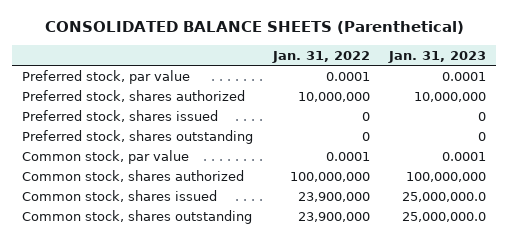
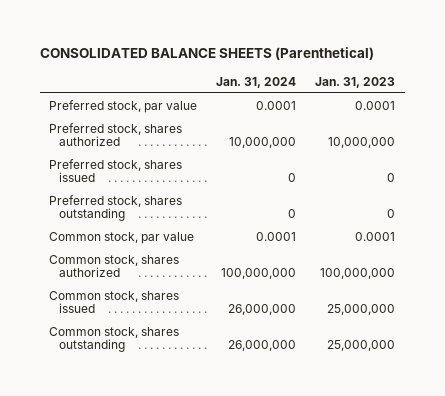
- | Jan. 31, 2022 | Jan. 31, 2023
+ | Jan. 31, 2024 | Jan. 31, 2023
- Common stock, shares issued | 23,900,000 | 25,000,000.0
- Common stock, shares outstanding | 23,900,000 | 25,000,000.0
+ Common stock, shares issued | 26,000,000 | 25,000,000
+ Common stock, shares outstanding | 26,000,000 | 25,000,000

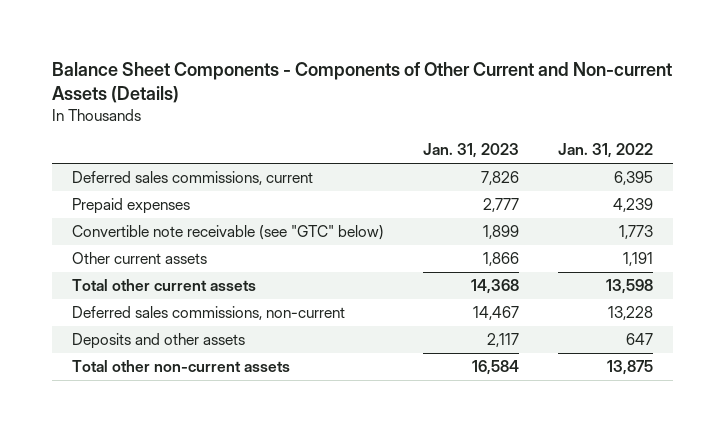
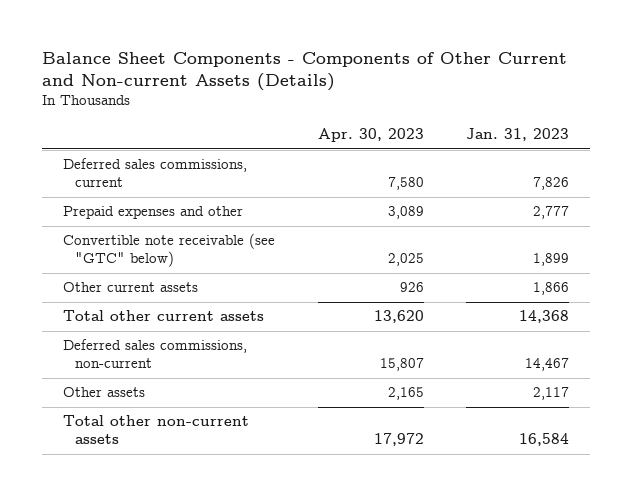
- | Jan. 31, 2023 | Jan. 31, 2022
+ | Apr. 30, 2023 | Jan. 31, 2023
- Prepaid expenses | 2,777 | 4,239
+ Prepaid expenses and other | 3,089 | 2,777
- Deposits and other assets | 2,117 | 647
+ Other assets | 2,165 | 2,117

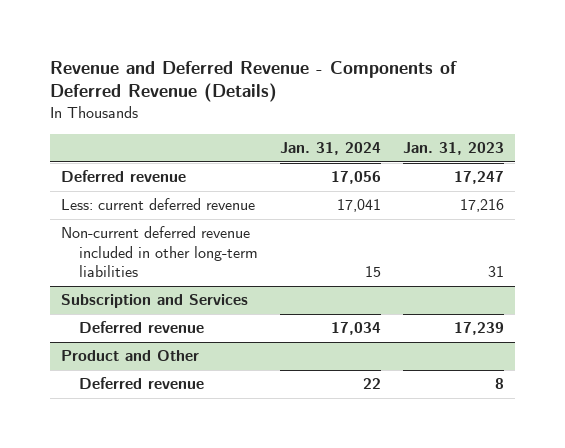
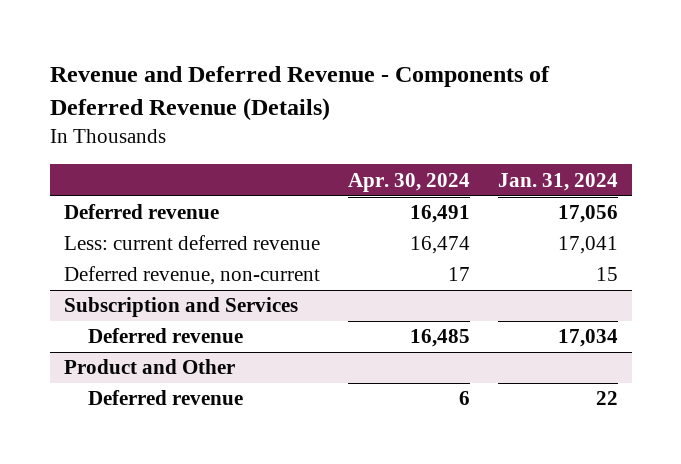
- | Jan. 31, 2024 | Jan. 31, 2023
+ | Apr. 30, 2024 | Jan. 31, 2024
- Non-current deferred revenue included in other long-term liabilities | 15 | 31
+ Deferred revenue, non-current | 17 | 15

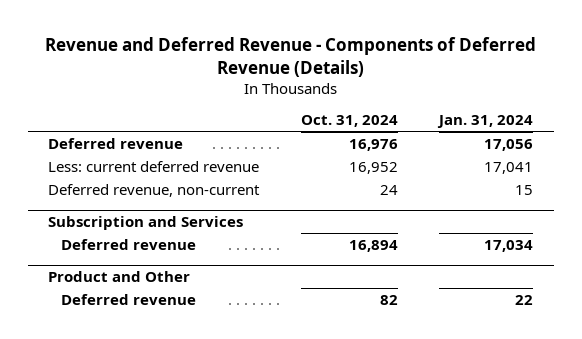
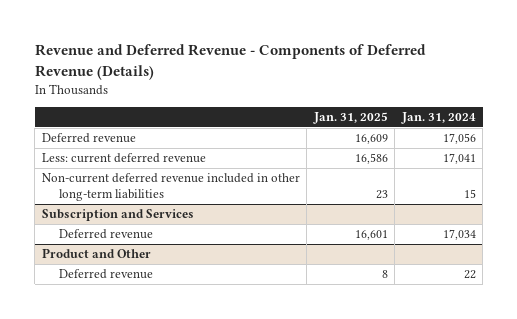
- | Oct. 31, 2024 | Jan. 31, 2024
+ | Jan. 31, 2025 | Jan. 31, 2024
- Deferred revenue, non-current | 24 | 15
+ Non-current deferred revenue included in other long-term liabilities | 23 | 15

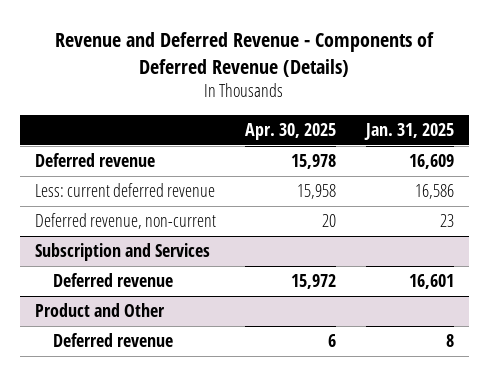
- | Jan. 31, 2025 | Jan. 31, 2024
+ | Apr. 30, 2025 | Jan. 31, 2025
- Non-current deferred revenue included in other long-term liabilities | 23 | 15
+ Deferred revenue, non-current | 20 | 23

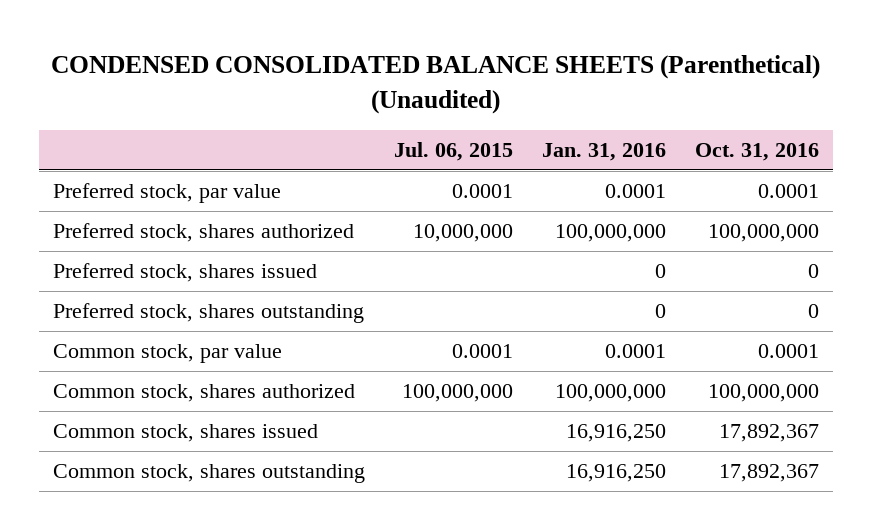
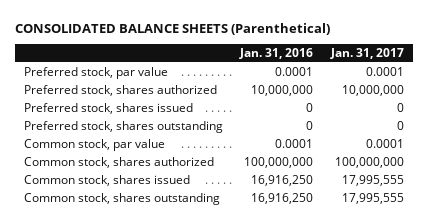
- CONDENSED CONSOLIDATED BALANCE SHEETS (Parenthetical) (Unaudited)
+ CONSOLIDATED BALANCE SHEETS (Parenthetical)
- | Jul. 06, 2015 | Jan. 31, 2016 | Oct. 31, 2016
+ | Jan. 31, 2016 | Jan. 31, 2017
- Preferred stock, shares authorized | 10,000,000 | 100,000,000 | 100,000,000
+ Preferred stock, shares authorized | 10,000,000 | 10,000,000

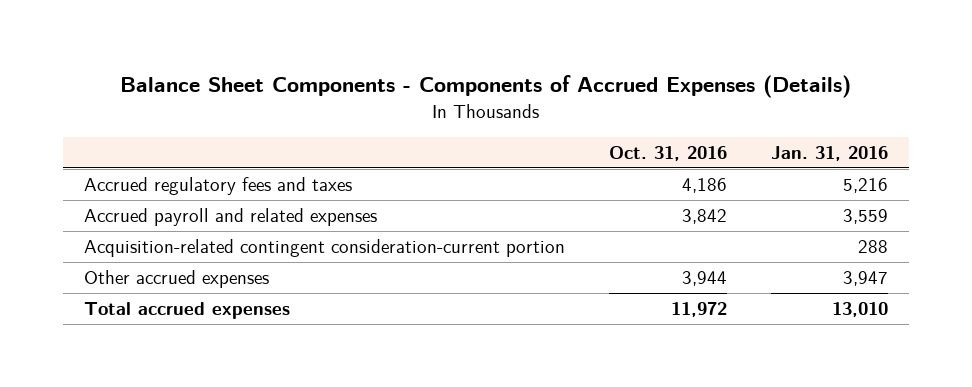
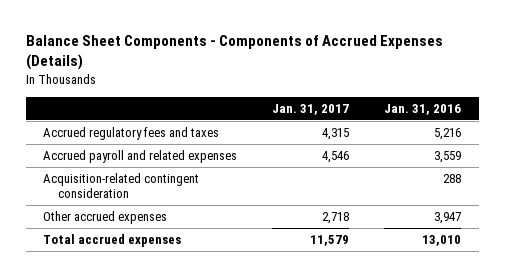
- | Oct. 31, 2016 | Jan. 31, 2016
+ | Jan. 31, 2017 | Jan. 31, 2016
- Acquisition-related contingent consideration-current portion | | 288
+ Acquisition-related contingent consideration | | 288

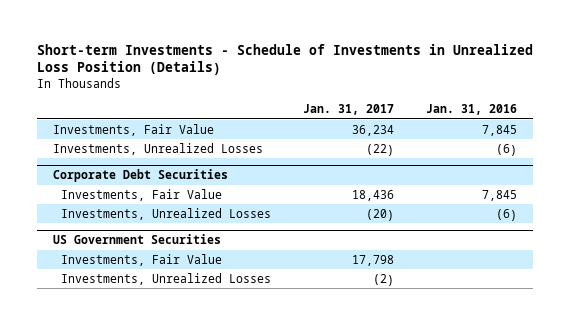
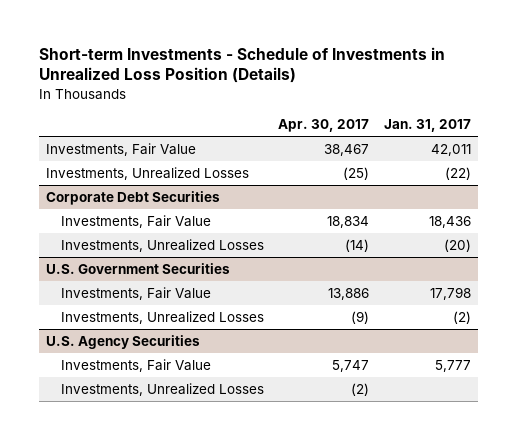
- | Jan. 31, 2017 | Jan. 31, 2016
+ | Apr. 30, 2017 | Jan. 31, 2017
- Investments, Fair Value | 36,234 | 7,845
+ Investments, Fair Value | 38,467 | 42,011
- US Government Securities
+ U.S. Government Securities
+ U.S. Agency Securities
+ Investments, Fair Value | 5,747 | 5,777
+ Investments, Unrealized Losses | (2) |

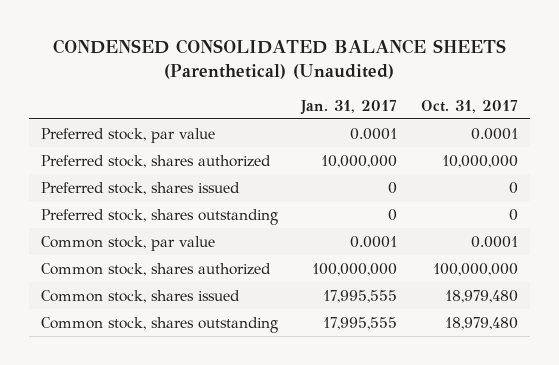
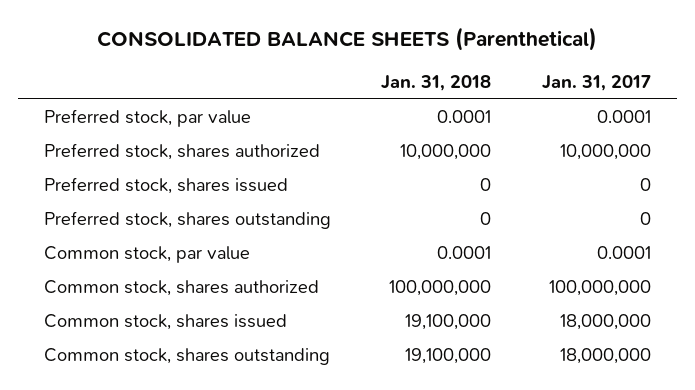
- CONDENSED CONSOLIDATED BALANCE SHEETS (Parenthetical) (Unaudited)
+ CONSOLIDATED BALANCE SHEETS (Parenthetical)
- | Jan. 31, 2017 | Oct. 31, 2017
+ | Jan. 31, 2018 | Jan. 31, 2017
- Common stock, shares issued | 17,995,555 | 18,979,480
- Common stock, shares outstanding | 17,995,555 | 18,979,480
+ Common stock, shares issued | 19,100,000 | 18,000,000
+ Common stock, shares outstanding | 19,100,000 | 18,000,000

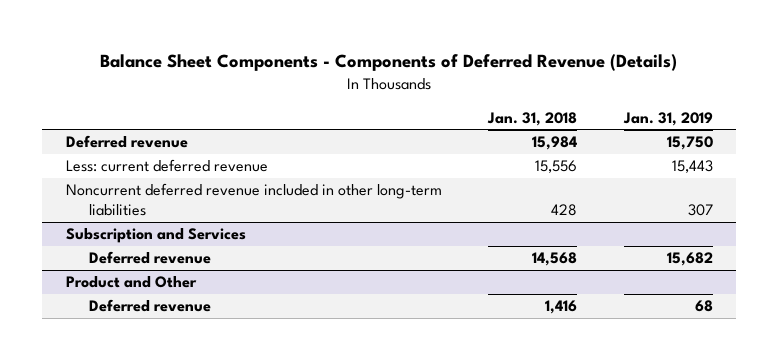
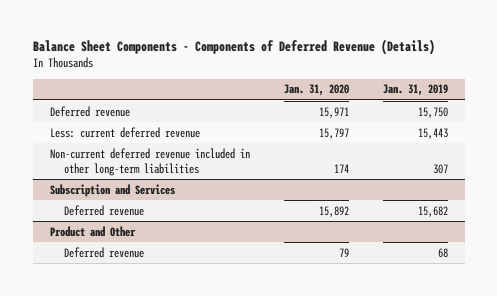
- | Jan. 31, 2018 | Jan. 31, 2019
+ | Jan. 31, 2020 | Jan. 31, 2019
- Noncurrent deferred revenue included in other long-term liabilities | 428 | 307
+ Non-current deferred revenue included in other long-term liabilities | 174 | 307

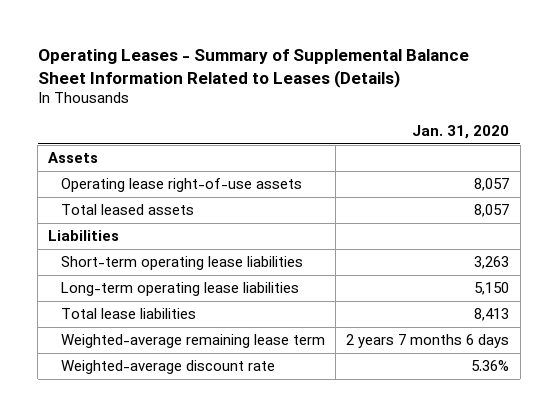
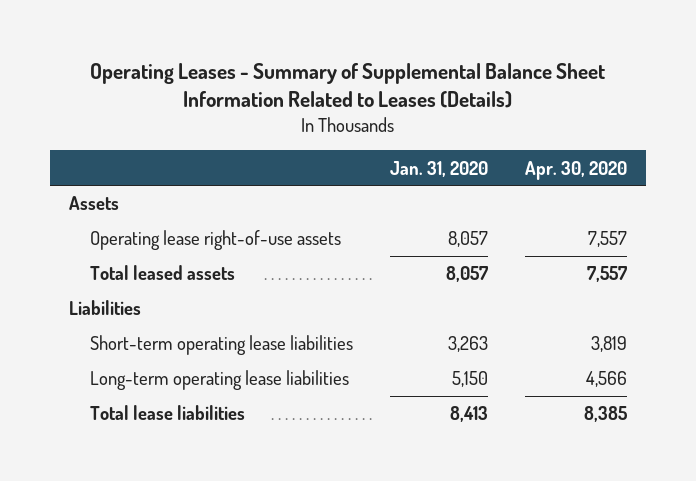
- | Jan. 31, 2020
+ | Jan. 31, 2020 | Apr. 30, 2020
- Weighted-average remaining lease term | 2 years 7 months 6 days
- Weighted-average discount rate | 5.36%

